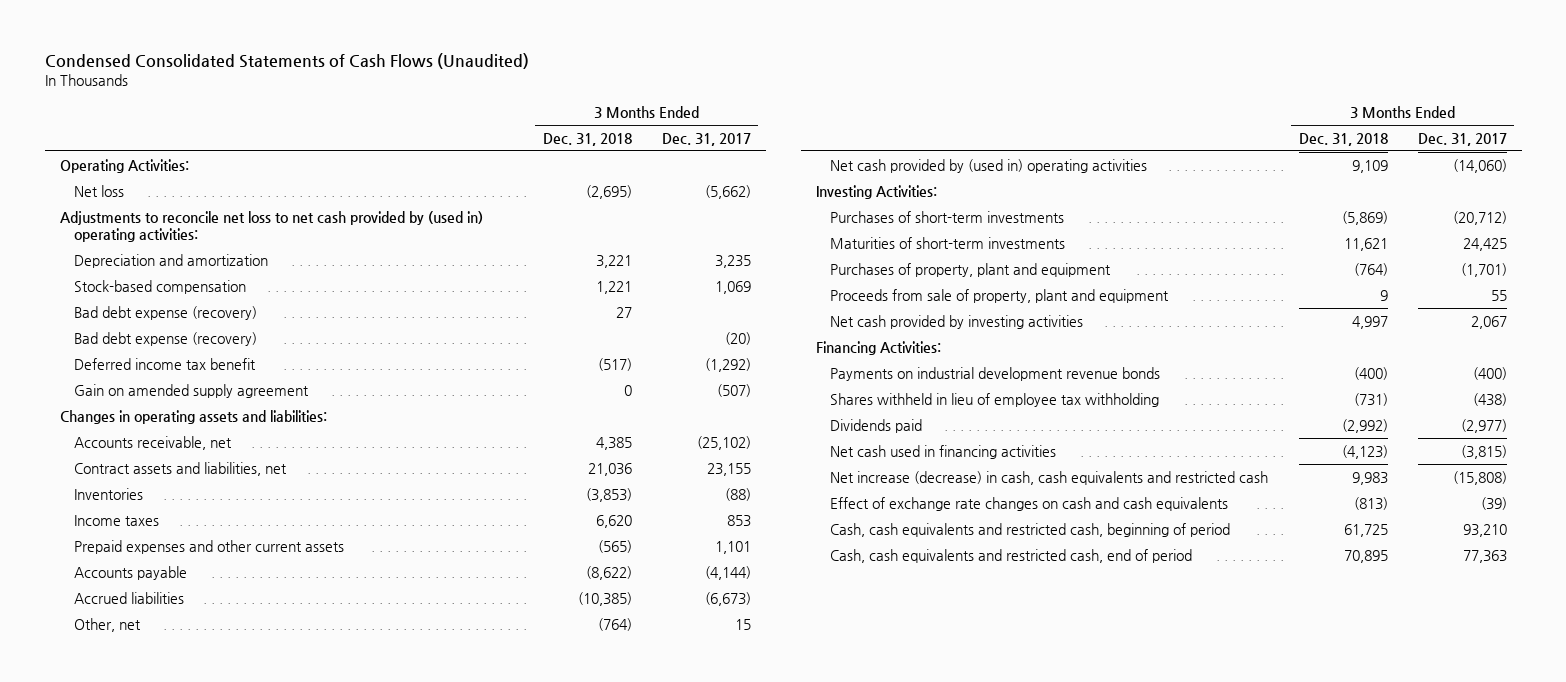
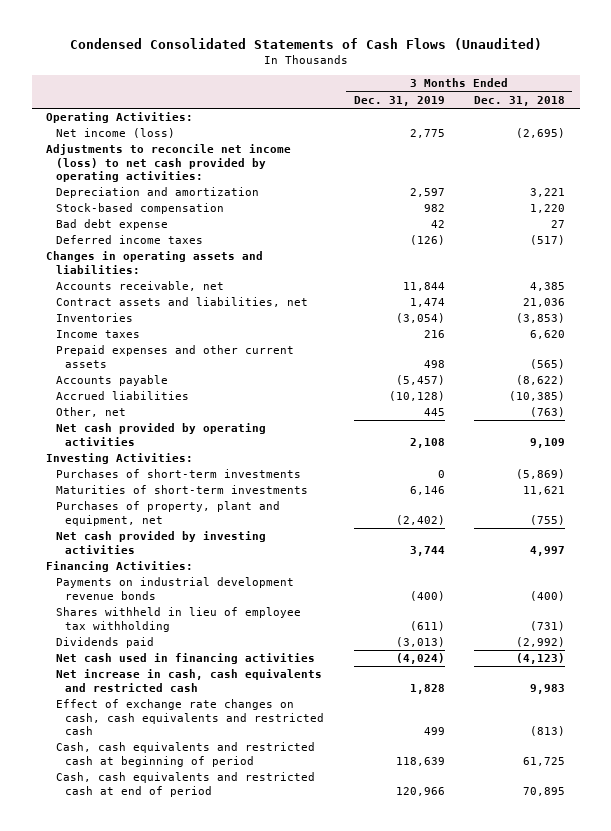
- | 3 Months Ended Dec. 31, 2018 | 3 Months Ended Dec. 31, 2017
+ | 3 Months Ended Dec. 31, 2019 | 3 Months Ended Dec. 31, 2018
- Net loss | (2,695) | (5,662)
- Adjustments to reconcile net loss to net cash provided by (used in) operating activities:
+ Net income (loss) | 2,775 | (2,695)
+ Adjustments to reconcile net income (loss) to net cash provided by operating activities:
- Stock-based compensation | 1,221 | 1,069
- Bad debt expense (recovery) | 27 |
- Bad debt expense (recovery) | | (20)
- Deferred income tax benefit | (517) | (1,292)
- Gain on amended supply agreement | 0 | (507)
+ Stock-based compensation | 982 | 1,220
+ Bad debt expense | 42 | 27
+ Deferred income taxes | (126) | (517)
- Other, net | (764) | 15
- Net cash provided by (used in) operating activities | 9,109 | (14,060)
+ Other, net | 445 | (763)
+ Net cash provided by operating activities | 2,108 | 9,109
- Purchases of property, plant and equipment | (764) | (1,701)
- Proceeds from sale of property, plant and equipment | 9 | 55
+ Purchases of property, plant and equipment, net | (2,402) | (755)
- Net increase (decrease) in cash, cash equivalents and restricted cash | 9,983 | (15,808)
- Effect of exchange rate changes on cash and cash equivalents | (813) | (39)
- Cash, cash equivalents and restricted cash, beginning of period | 61,725 | 93,210
- Cash, cash equivalents and restricted cash, end of period | 70,895 | 77,363
+ Net increase in cash, cash equivalents and restricted cash | 1,828 | 9,983
+ Effect of exchange rate changes on cash, cash equivalents and restricted cash | 499 | (813)
+ Cash, cash equivalents and restricted cash at beginning of period | 118,639 | 61,725
+ Cash, cash equivalents and restricted cash at end of period | 120,966 | 70,895

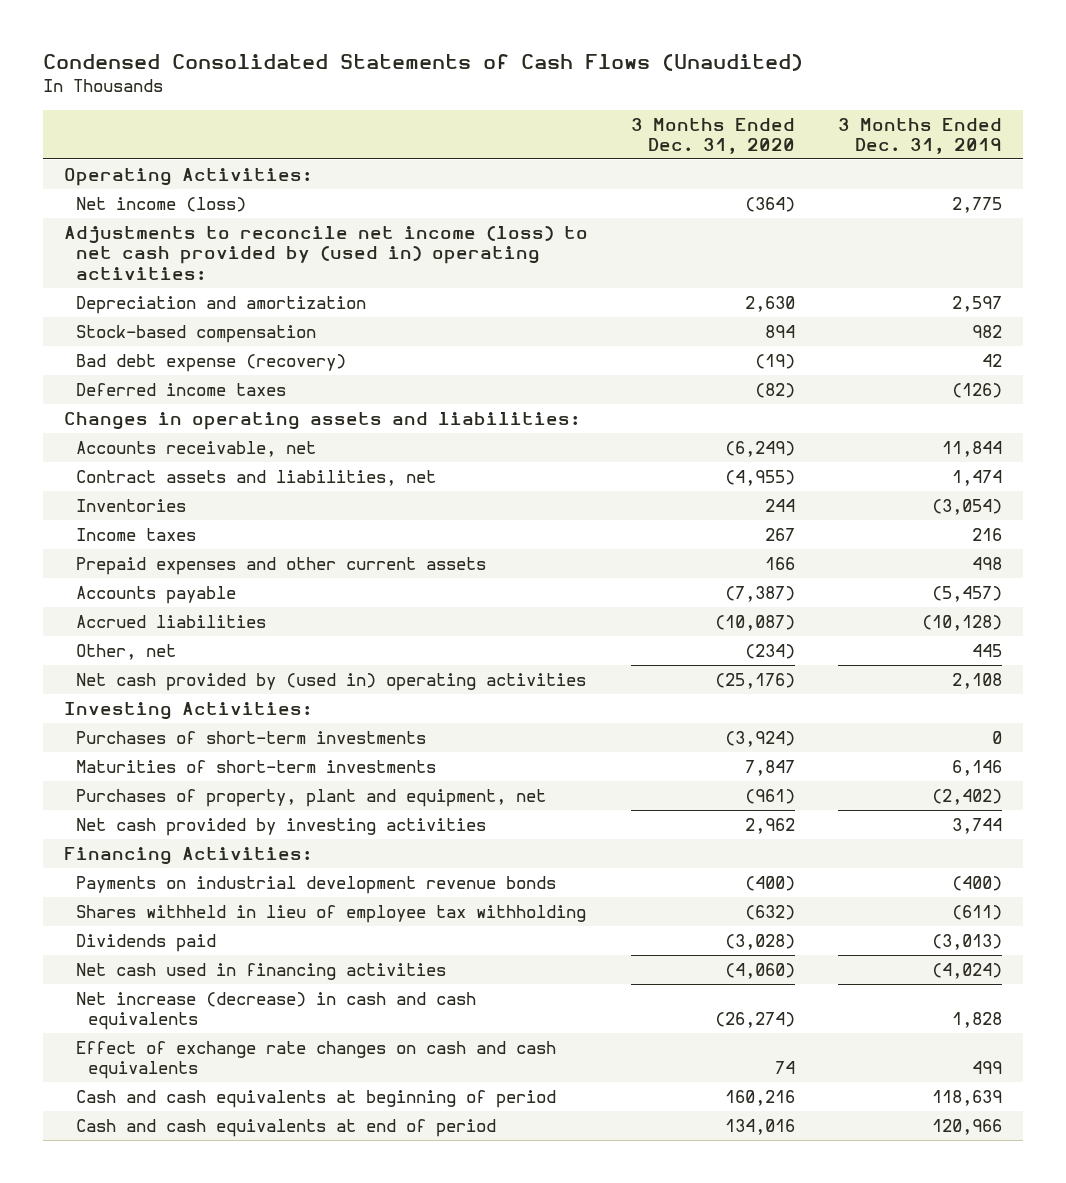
- | 3 Months Ended Dec. 31, 2019 | 3 Months Ended Dec. 31, 2018
+ | 3 Months Ended Dec. 31, 2020 | 3 Months Ended Dec. 31, 2019
- Adjustments to reconcile net income (loss) to net cash provided by operating activities:
+ Adjustments to reconcile net income (loss) to net cash provided by (used in) operating activities:
- Bad debt expense | 42 | 27
+ Bad debt expense (recovery) | (19) | 42
- Net cash provided by operating activities | 2,108 | 9,109
+ Net cash provided by (used in) operating activities | (25,176) | 2,108
- Net increase in cash, cash equivalents and restricted cash | 1,828 | 9,983
- Effect of exchange rate changes on cash, cash equivalents and restricted cash | 499 | (813)
- Cash, cash equivalents and restricted cash at beginning of period | 118,639 | 61,725
- Cash, cash equivalents and restricted cash at end of period | 120,966 | 70,895
+ Net increase (decrease) in cash and cash equivalents | (26,274) | 1,828
+ Effect of exchange rate changes on cash and cash equivalents | 74 | 499
+ Cash and cash equivalents at beginning of period | 160,216 | 118,639
+ Cash and cash equivalents at end of period | 134,016 | 120,966

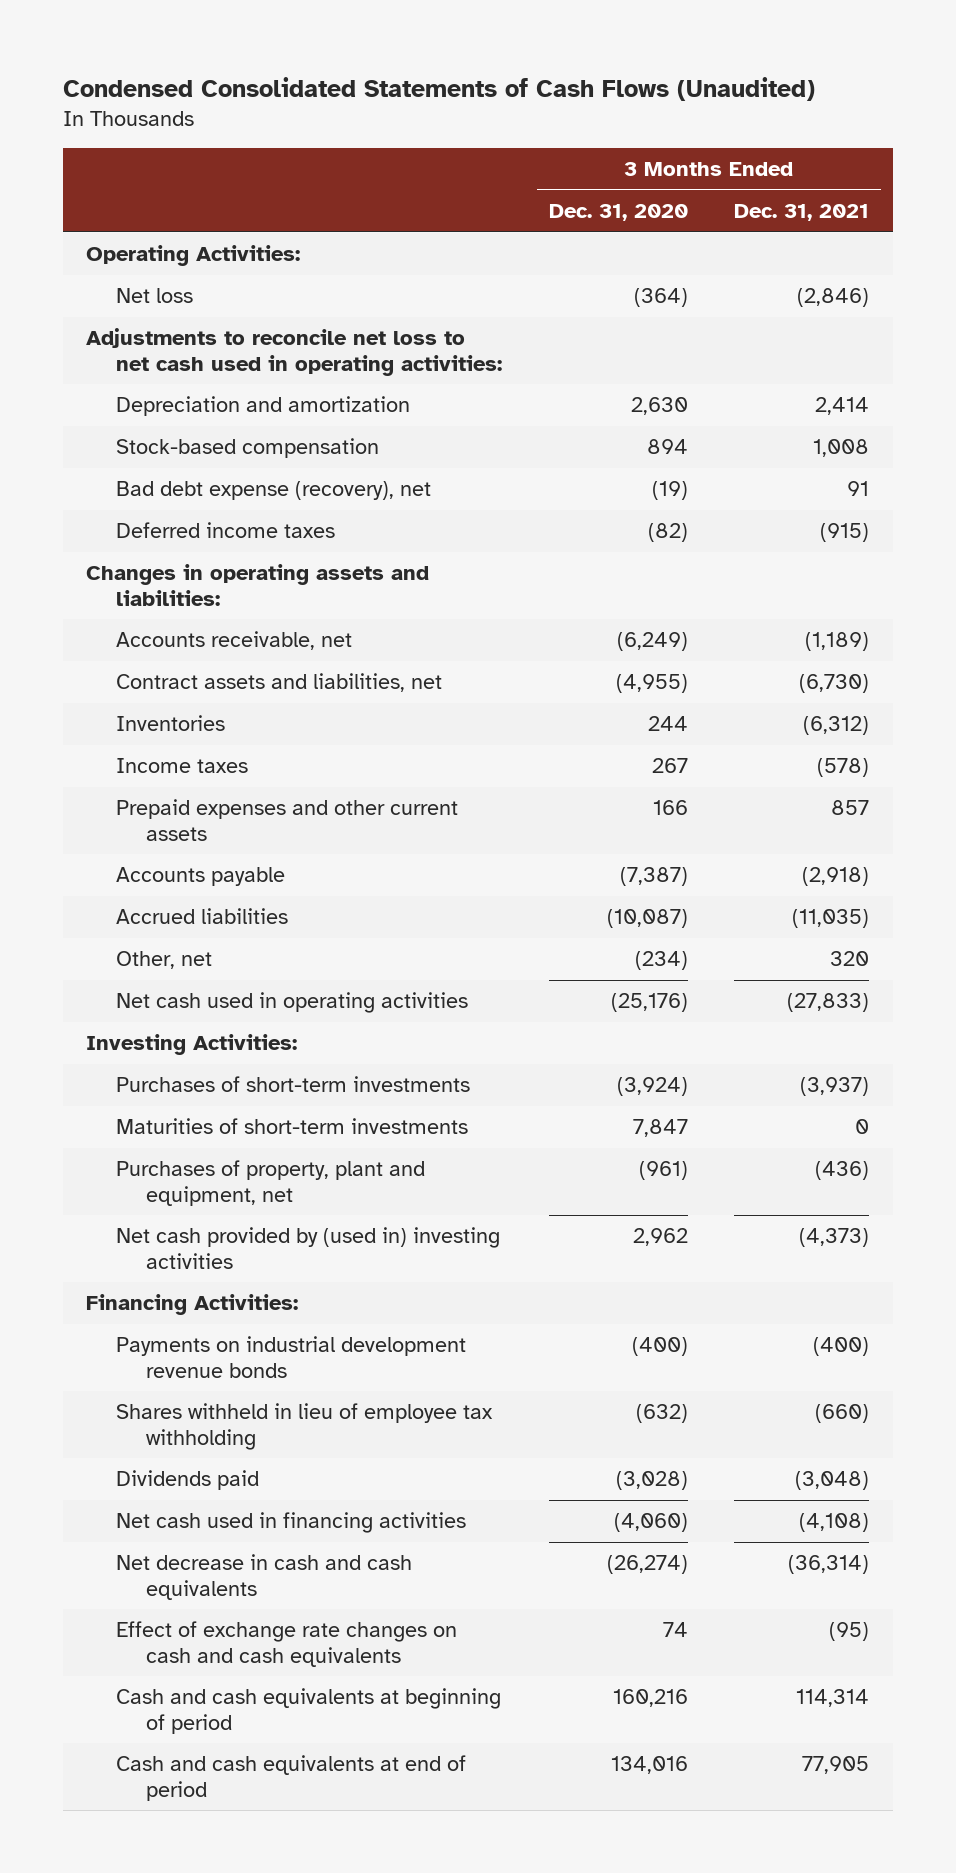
- | 3 Months Ended Dec. 31, 2020 | 3 Months Ended Dec. 31, 2019
+ | 3 Months Ended Dec. 31, 2020 | 3 Months Ended Dec. 31, 2021
- Net income (loss) | (364) | 2,775
- Adjustments to reconcile net income (loss) to net cash provided by (used in) operating activities:
+ Net loss | (364) | (2,846)
+ Adjustments to reconcile net loss to net cash used in operating activities:
- Bad debt expense (recovery) | (19) | 42
+ Bad debt expense (recovery), net | (19) | 91
- Net cash provided by (used in) operating activities | (25,176) | 2,108
+ Net cash used in operating activities | (25,176) | (27,833)
- Net cash provided by investing activities | 2,962 | 3,744
+ Net cash provided by (used in) investing activities | 2,962 | (4,373)
- Net increase (decrease) in cash and cash equivalents | (26,274) | 1,828
+ Net decrease in cash and cash equivalents | (26,274) | (36,314)

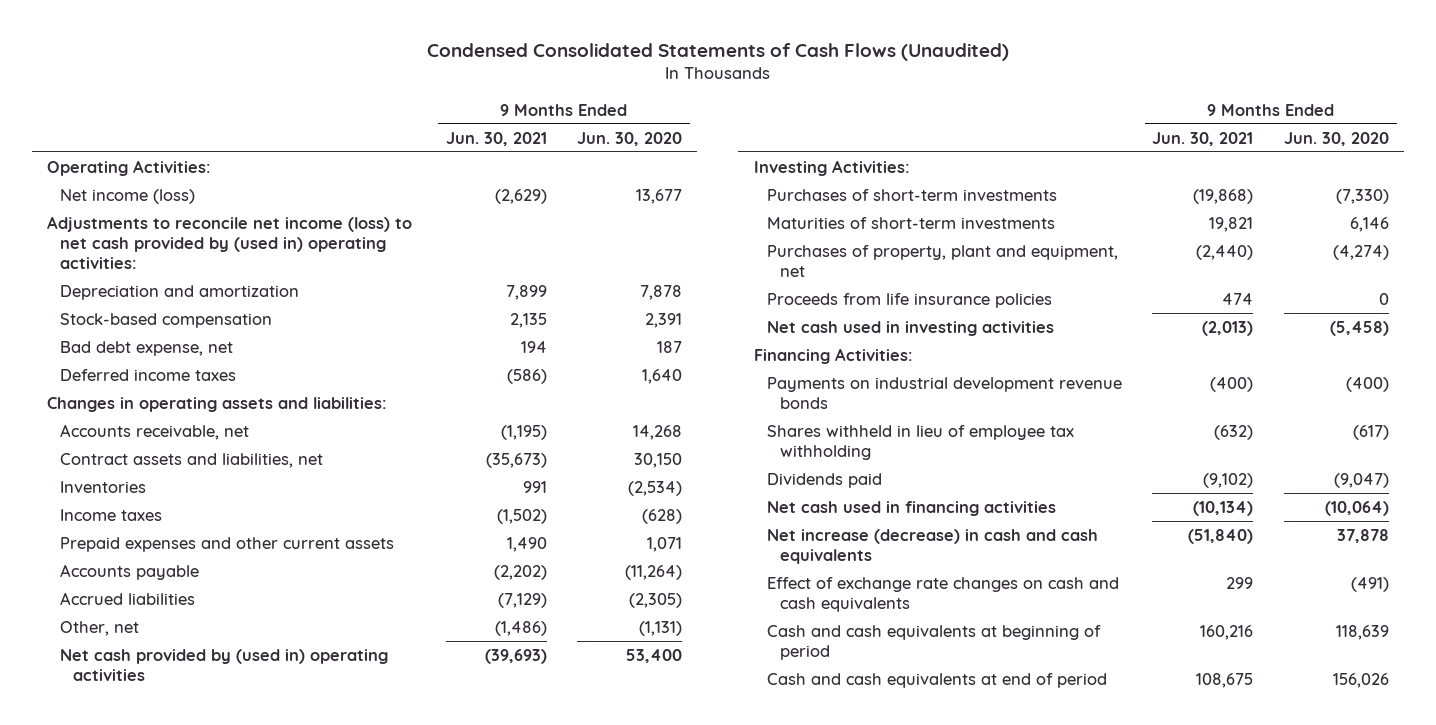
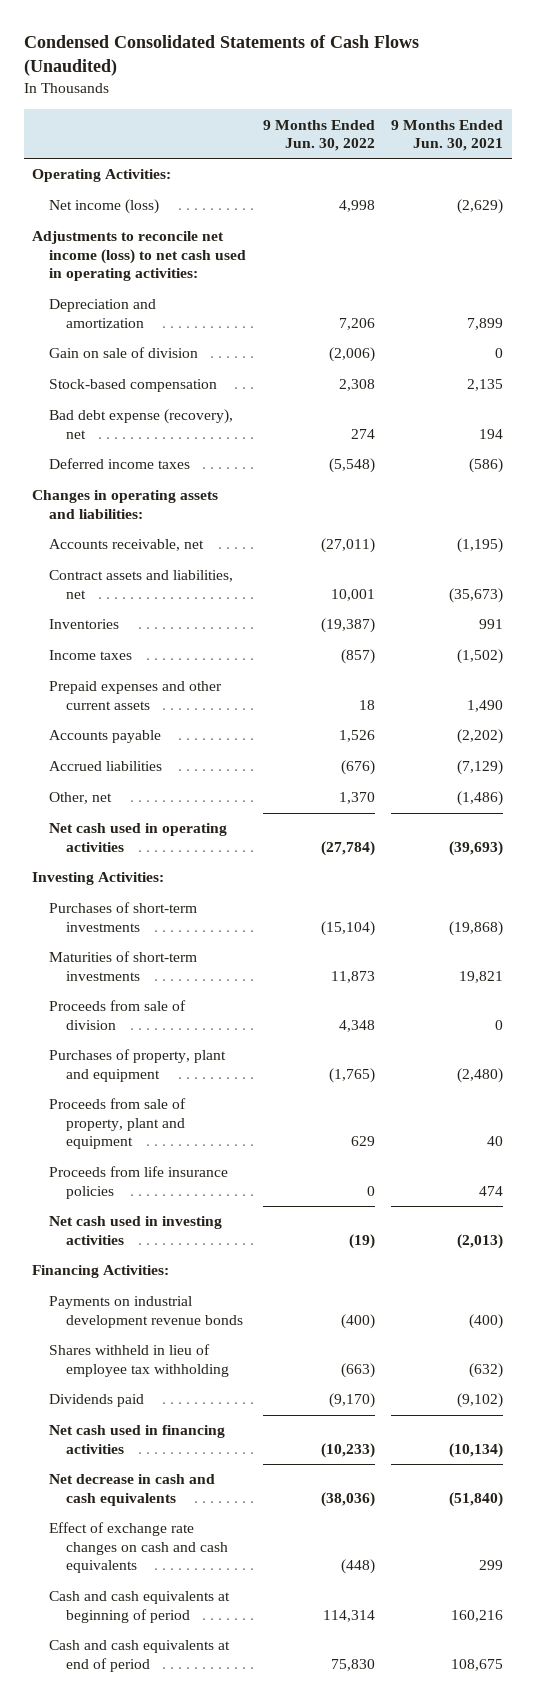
- | 9 Months Ended Jun. 30, 2021 | 9 Months Ended Jun. 30, 2020
+ | 9 Months Ended Jun. 30, 2022 | 9 Months Ended Jun. 30, 2021
- Adjustments to reconcile net income (loss) to net cash provided by (used in) operating activities:
+ Adjustments to reconcile net income (loss) to net cash used in operating activities:
+ Gain on sale of division | (2,006) | 0
- Bad debt expense, net | 194 | 187
+ Bad debt expense (recovery), net | 274 | 194
- Net cash provided by (used in) operating activities | (39,693) | 53,400
+ Net cash used in operating activities | (27,784) | (39,693)
- Purchases of property, plant and equipment, net | (2,440) | (4,274)
+ Proceeds from sale of division | 4,348 | 0
+ Purchases of property, plant and equipment | (1,765) | (2,480)
+ Proceeds from sale of property, plant and equipment | 629 | 40
- Net increase (decrease) in cash and cash equivalents | (51,840) | 37,878
+ Net decrease in cash and cash equivalents | (38,036) | (51,840)

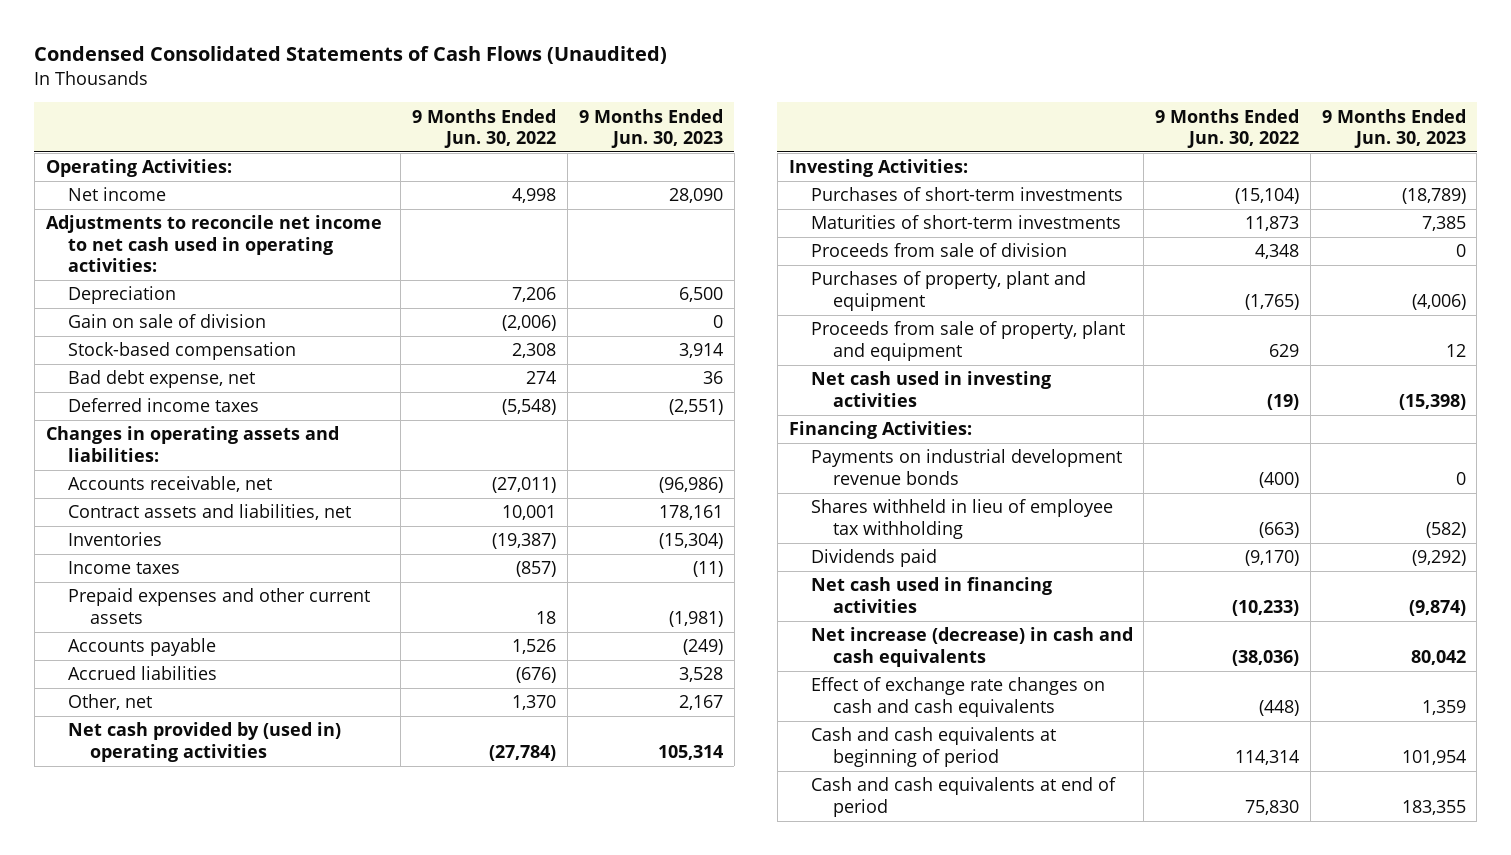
- | 9 Months Ended Jun. 30, 2022 | 9 Months Ended Jun. 30, 2021
+ | 9 Months Ended Jun. 30, 2022 | 9 Months Ended Jun. 30, 2023
- Net income (loss) | 4,998 | (2,629)
- Adjustments to reconcile net income (loss) to net cash used in operating activities:
- Depreciation and amortization | 7,206 | 7,899
+ Net income | 4,998 | 28,090
+ Adjustments to reconcile net income to net cash used in operating activities:
+ Depreciation | 7,206 | 6,500
- Bad debt expense (recovery), net | 274 | 194
+ Bad debt expense, net | 274 | 36
- Net cash used in operating activities | (27,784) | (39,693)
+ Net cash provided by (used in) operating activities | (27,784) | 105,314
- Proceeds from life insurance policies | 0 | 474
- Net decrease in cash and cash equivalents | (38,036) | (51,840)
+ Net increase (decrease) in cash and cash equivalents | (38,036) | 80,042

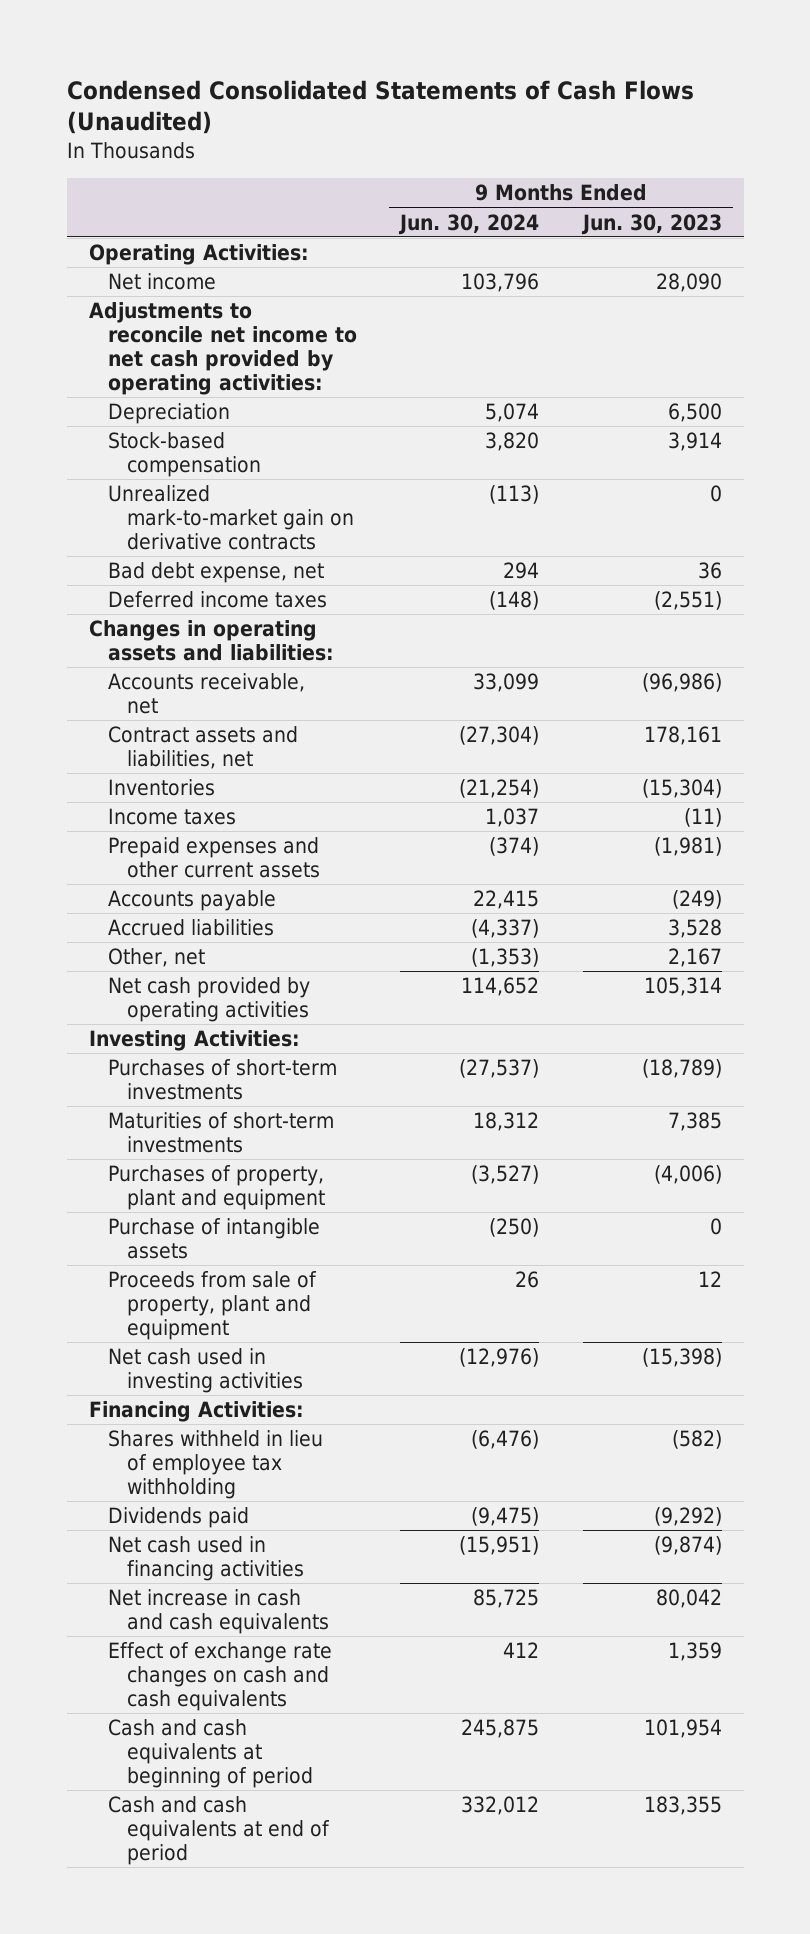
- | 9 Months Ended Jun. 30, 2022 | 9 Months Ended Jun. 30, 2023
+ | 9 Months Ended Jun. 30, 2024 | 9 Months Ended Jun. 30, 2023
- Adjustments to reconcile net income to net cash used in operating activities:
+ Adjustments to reconcile net income to net cash provided by operating activities:
- Gain on sale of division | (2,006) | 0
+ Unrealized mark-to-market gain on derivative contracts | (113) | 0
- Net cash provided by (used in) operating activities | (27,784) | 105,314
+ Net cash provided by operating activities | 114,652 | 105,314
- Proceeds from sale of division | 4,348 | 0
+ Purchase of intangible assets | (250) | 0
- Payments on industrial development revenue bonds | (400) | 0
- Net increase (decrease) in cash and cash equivalents | (38,036) | 80,042
+ Net increase in cash and cash equivalents | 85,725 | 80,042

